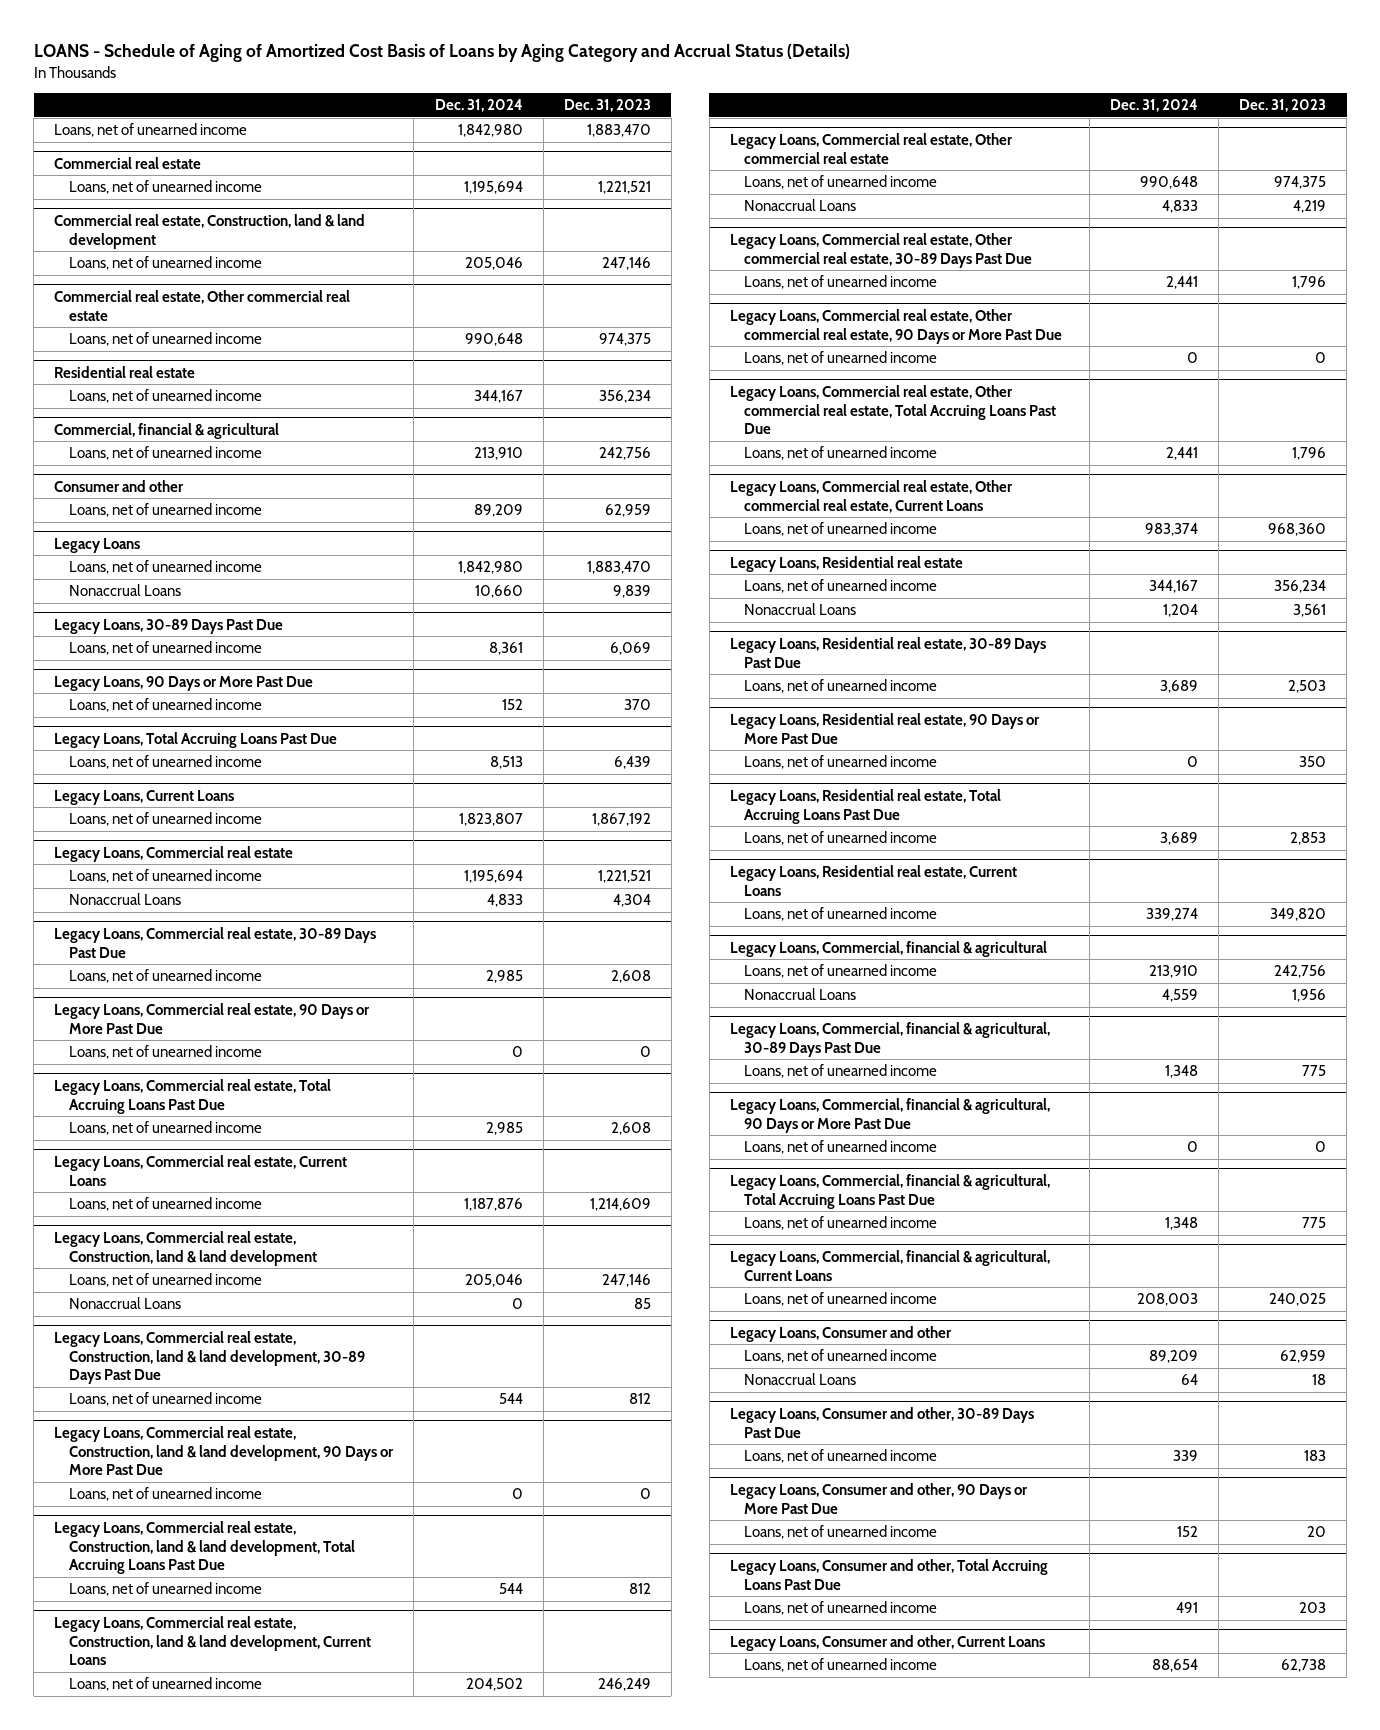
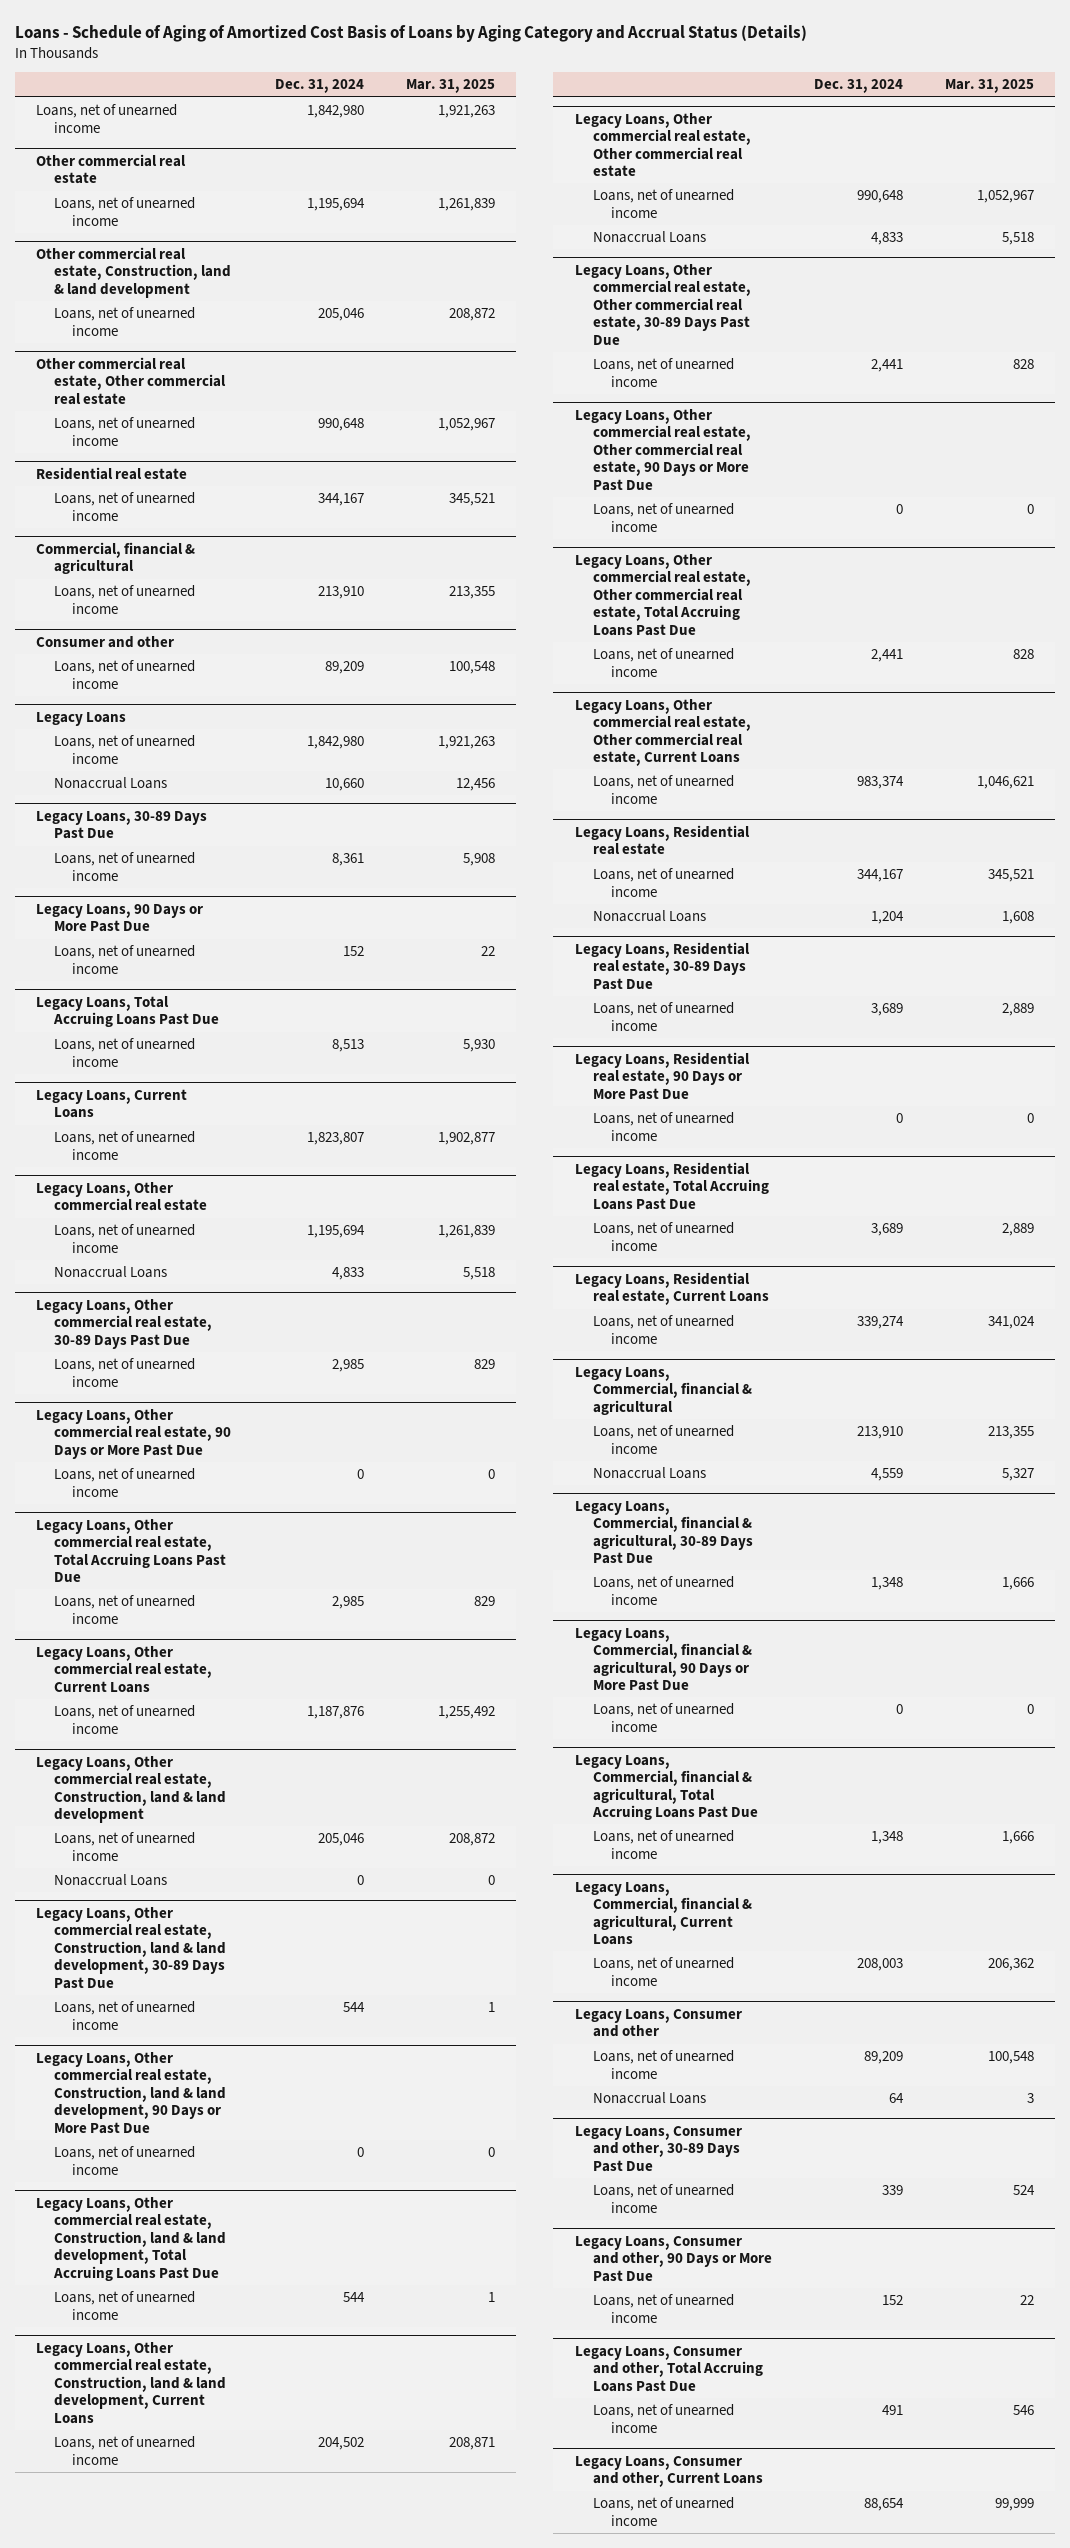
- LOANS - Schedule of Aging of Amortized Cost Basis of Loans by Aging Category and Accrual Status (Details)
+ Loans - Schedule of Aging of Amortized Cost Basis of Loans by Aging Category and Accrual Status (Details)
- | Dec. 31, 2024 | Dec. 31, 2023
+ | Dec. 31, 2024 | Mar. 31, 2025
- Commercial real estate
+ Other commercial real estate
- Commercial real estate, Construction, land & land development
+ Other commercial real estate, Construction, land & land development
- Commercial real estate, Other commercial real estate
+ Other commercial real estate, Other commercial real estate
- Legacy Loans, Commercial real estate
+ Legacy Loans, Other commercial real estate
- Legacy Loans, Commercial real estate, 30-89 Days Past Due
+ Legacy Loans, Other commercial real estate, 30-89 Days Past Due
- Legacy Loans, Commercial real estate, 90 Days or More Past Due
+ Legacy Loans, Other commercial real estate, 90 Days or More Past Due
- Legacy Loans, Commercial real estate, Total Accruing Loans Past Due
+ Legacy Loans, Other commercial real estate, Total Accruing Loans Past Due
- Legacy Loans, Commercial real estate, Current Loans
+ Legacy Loans, Other commercial real estate, Current Loans
- Legacy Loans, Commercial real estate, Construction, land & land development
+ Legacy Loans, Other commercial real estate, Construction, land & land development
- Legacy Loans, Commercial real estate, Construction, land & land development, 30-89 Days Past Due
+ Legacy Loans, Other commercial real estate, Construction, land & land development, 30-89 Days Past Due
- Legacy Loans, Commercial real estate, Construction, land & land development, 90 Days or More Past Due
+ Legacy Loans, Other commercial real estate, Construction, land & land development, 90 Days or More Past Due
- Legacy Loans, Commercial real estate, Construction, land & land development, Total Accruing Loans Past Due
+ Legacy Loans, Other commercial real estate, Construction, land & land development, Total Accruing Loans Past Due
- Legacy Loans, Commercial real estate, Construction, land & land development, Current Loans
+ Legacy Loans, Other commercial real estate, Construction, land & land development, Current Loans
- Legacy Loans, Commercial real estate, Other commercial real estate
+ Legacy Loans, Other commercial real estate, Other commercial real estate
- Legacy Loans, Commercial real estate, Other commercial real estate, 30-89 Days Past Due
+ Legacy Loans, Other commercial real estate, Other commercial real estate, 30-89 Days Past Due
- Legacy Loans, Commercial real estate, Other commercial real estate, 90 Days or More Past Due
+ Legacy Loans, Other commercial real estate, Other commercial real estate, 90 Days or More Past Due
- Legacy Loans, Commercial real estate, Other commercial real estate, Total Accruing Loans Past Due
+ Legacy Loans, Other commercial real estate, Other commercial real estate, Total Accruing Loans Past Due
- Legacy Loans, Commercial real estate, Other commercial real estate, Current Loans
+ Legacy Loans, Other commercial real estate, Other commercial real estate, Current Loans

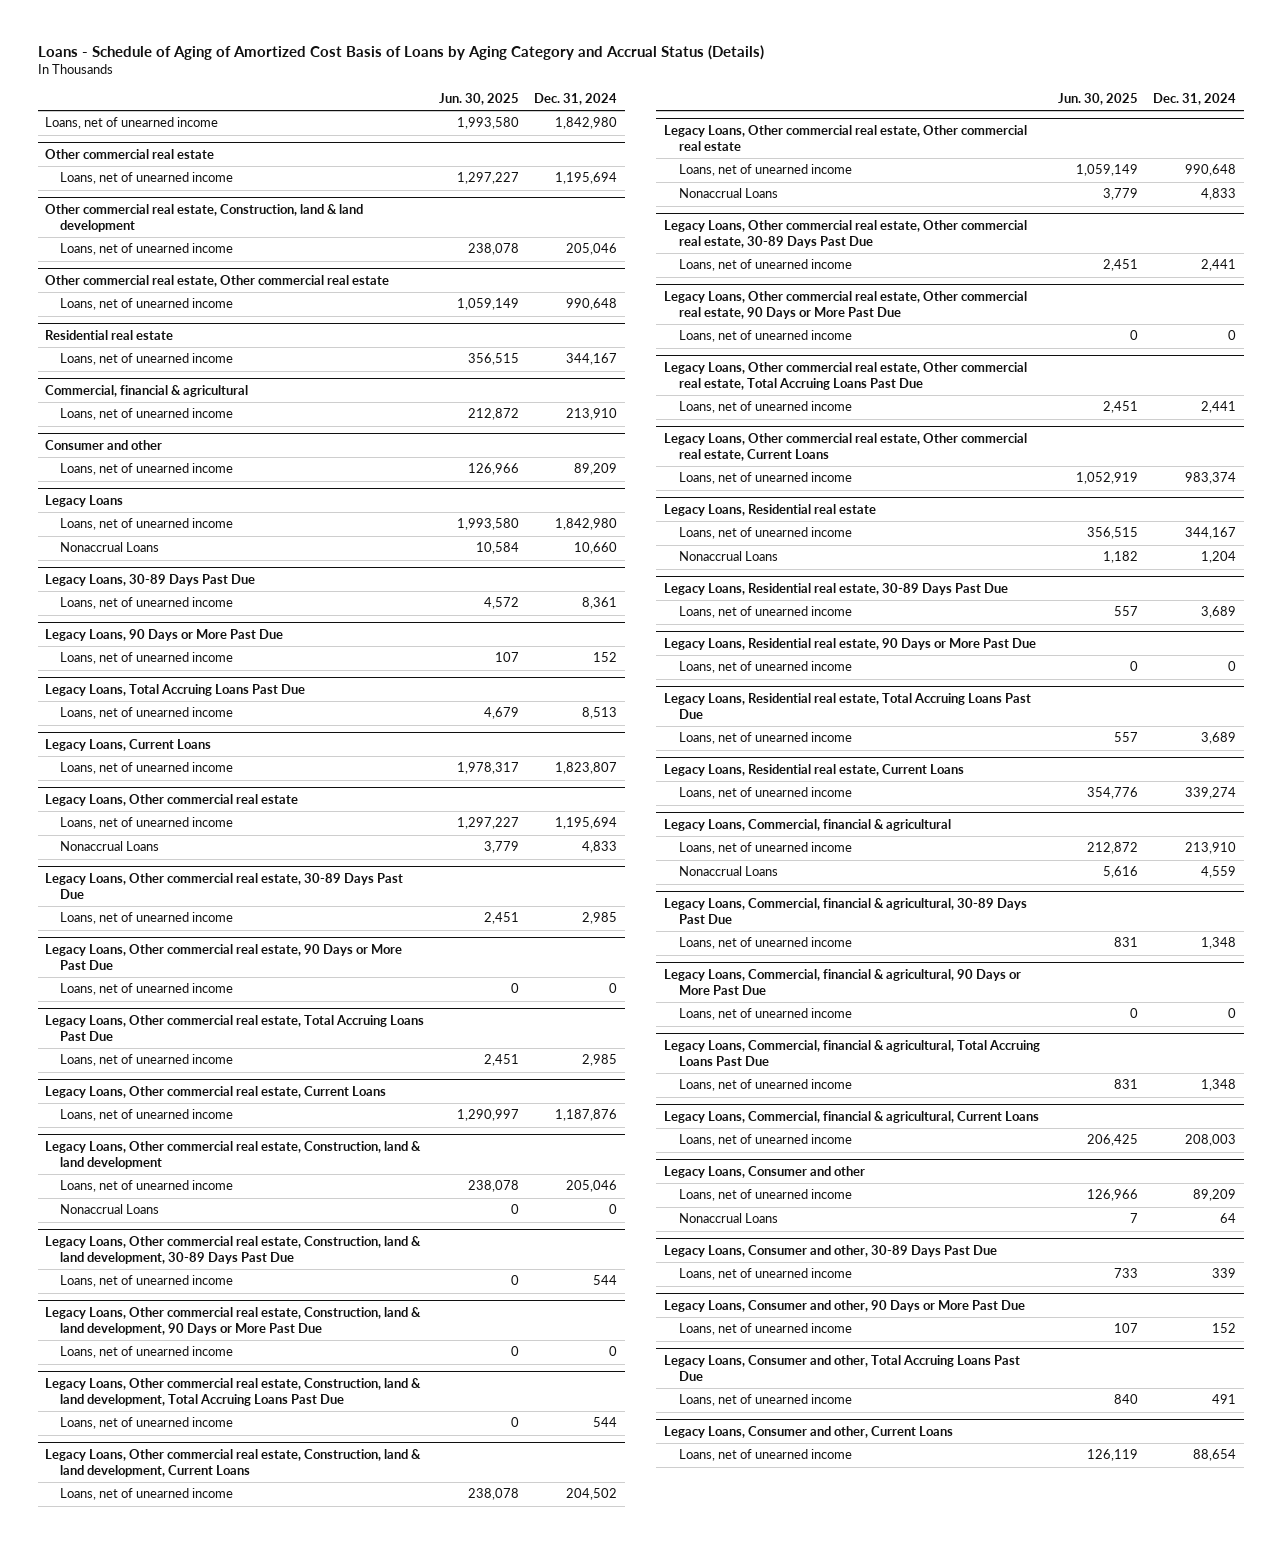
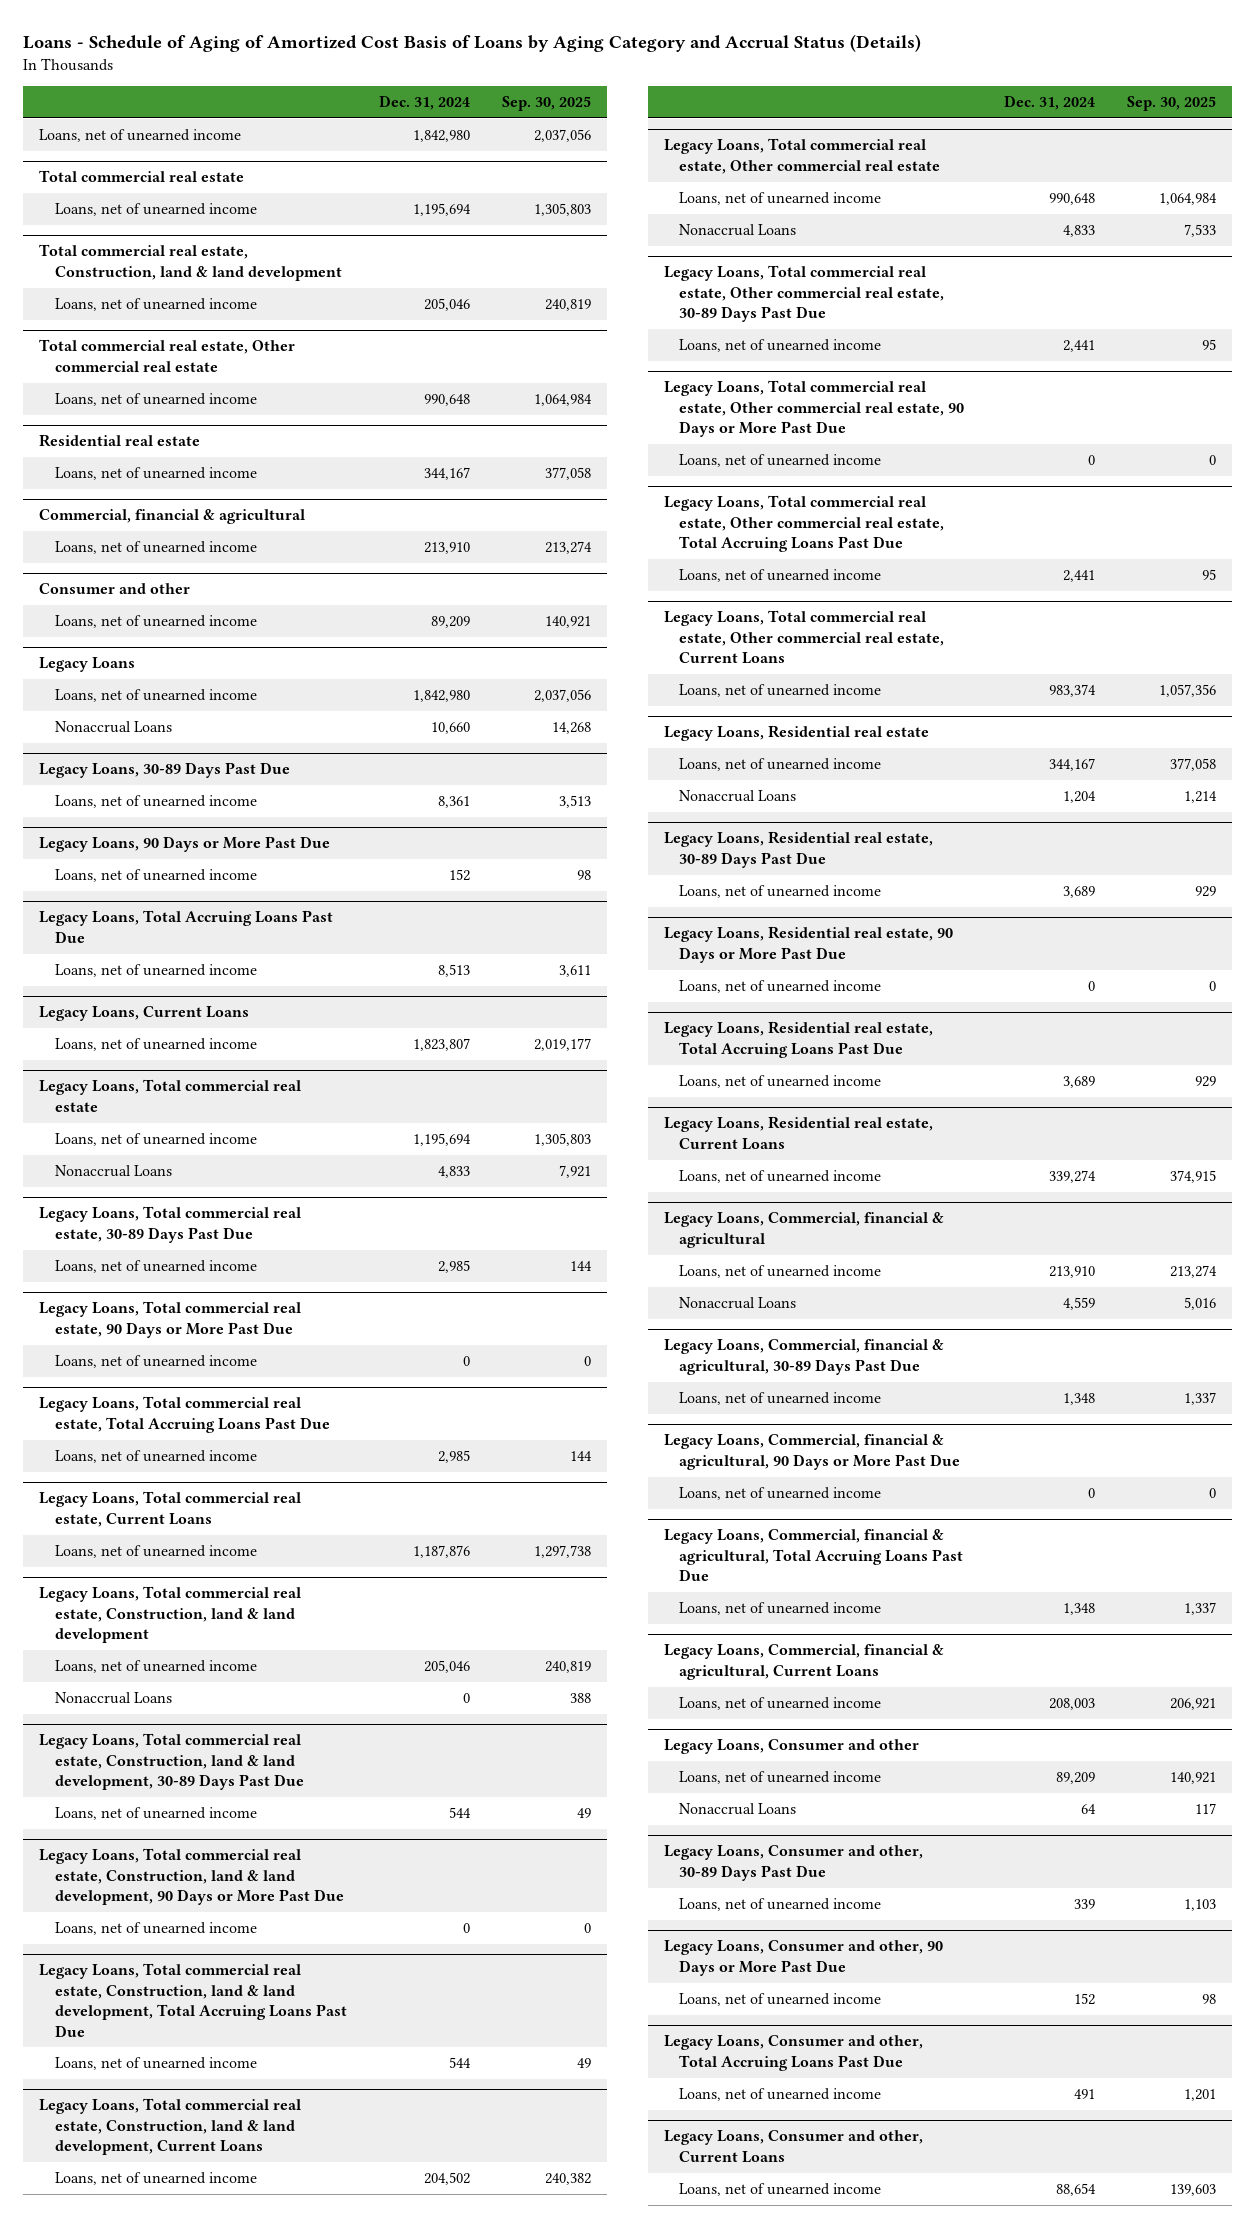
- | Jun. 30, 2025 | Dec. 31, 2024
+ | Dec. 31, 2024 | Sep. 30, 2025
- Other commercial real estate
+ Total commercial real estate
- Other commercial real estate, Construction, land & land development
+ Total commercial real estate, Construction, land & land development
- Other commercial real estate, Other commercial real estate
+ Total commercial real estate, Other commercial real estate
- Legacy Loans, Other commercial real estate
+ Legacy Loans, Total commercial real estate
- Legacy Loans, Other commercial real estate, 30-89 Days Past Due
+ Legacy Loans, Total commercial real estate, 30-89 Days Past Due
- Legacy Loans, Other commercial real estate, 90 Days or More Past Due
+ Legacy Loans, Total commercial real estate, 90 Days or More Past Due
- Legacy Loans, Other commercial real estate, Total Accruing Loans Past Due
+ Legacy Loans, Total commercial real estate, Total Accruing Loans Past Due
- Legacy Loans, Other commercial real estate, Current Loans
+ Legacy Loans, Total commercial real estate, Current Loans
- Legacy Loans, Other commercial real estate, Construction, land & land development
+ Legacy Loans, Total commercial real estate, Construction, land & land development
- Legacy Loans, Other commercial real estate, Construction, land & land development, 30-89 Days Past Due
+ Legacy Loans, Total commercial real estate, Construction, land & land development, 30-89 Days Past Due
- Legacy Loans, Other commercial real estate, Construction, land & land development, 90 Days or More Past Due
+ Legacy Loans, Total commercial real estate, Construction, land & land development, 90 Days or More Past Due
- Legacy Loans, Other commercial real estate, Construction, land & land development, Total Accruing Loans Past Due
+ Legacy Loans, Total commercial real estate, Construction, land & land development, Total Accruing Loans Past Due
- Legacy Loans, Other commercial real estate, Construction, land & land development, Current Loans
+ Legacy Loans, Total commercial real estate, Construction, land & land development, Current Loans
- Legacy Loans, Other commercial real estate, Other commercial real estate
+ Legacy Loans, Total commercial real estate, Other commercial real estate
- Legacy Loans, Other commercial real estate, Other commercial real estate, 30-89 Days Past Due
+ Legacy Loans, Total commercial real estate, Other commercial real estate, 30-89 Days Past Due
- Legacy Loans, Other commercial real estate, Other commercial real estate, 90 Days or More Past Due
+ Legacy Loans, Total commercial real estate, Other commercial real estate, 90 Days or More Past Due
- Legacy Loans, Other commercial real estate, Other commercial real estate, Total Accruing Loans Past Due
+ Legacy Loans, Total commercial real estate, Other commercial real estate, Total Accruing Loans Past Due
- Legacy Loans, Other commercial real estate, Other commercial real estate, Current Loans
+ Legacy Loans, Total commercial real estate, Other commercial real estate, Current Loans

